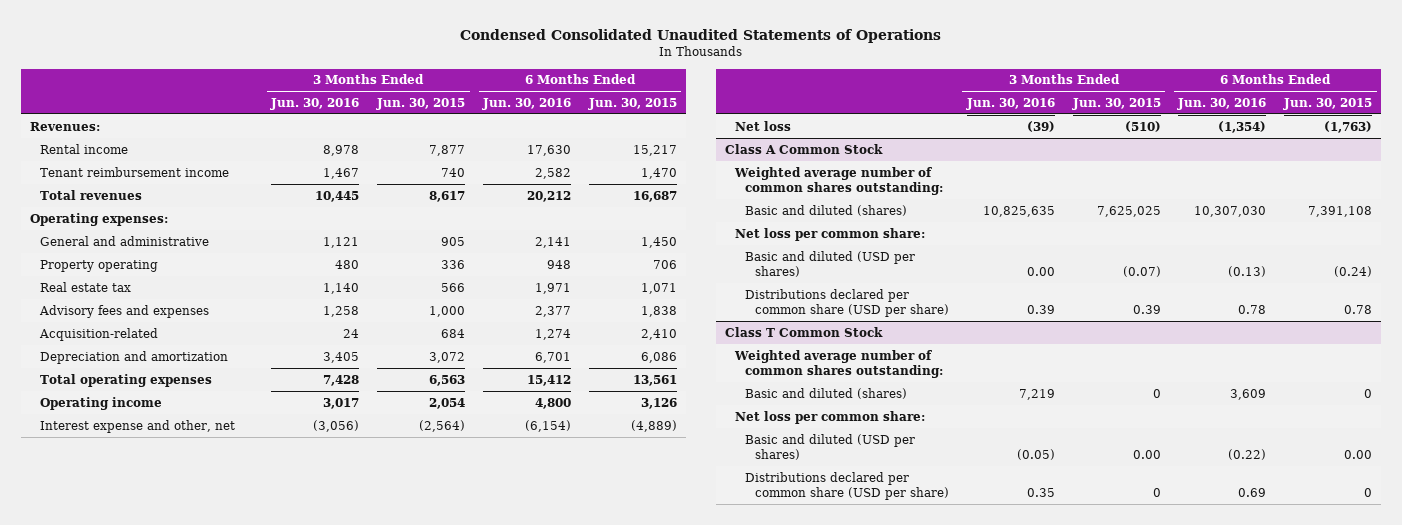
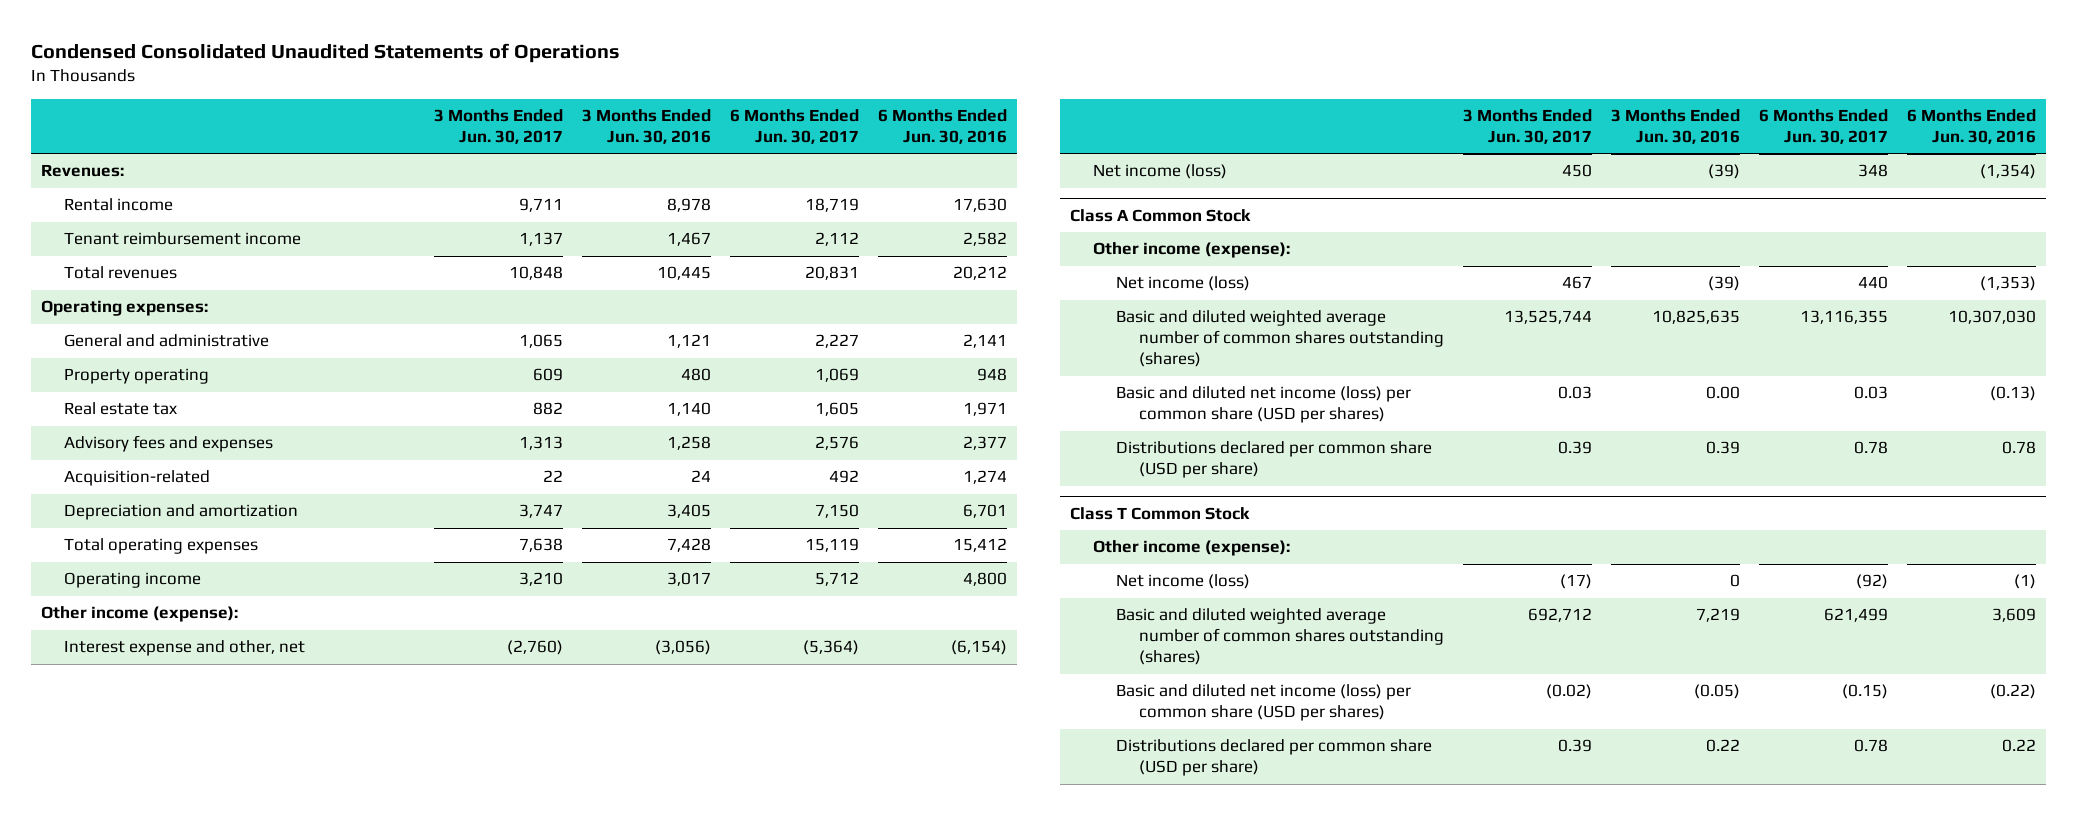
- | 3 Months Ended Jun. 30, 2016 | 3 Months Ended Jun. 30, 2015 | 6 Months Ended Jun. 30, 2016 | 6 Months Ended Jun. 30, 2015
+ | 3 Months Ended Jun. 30, 2017 | 3 Months Ended Jun. 30, 2016 | 6 Months Ended Jun. 30, 2017 | 6 Months Ended Jun. 30, 2016
+ Other income (expense):
- Net loss | (39) | (510) | (1,354) | (1,763)
+ Net income (loss) | 450 | (39) | 348 | (1,354)
@ Class A Common Stock
- Weighted average number of common shares outstanding:
- Basic and diluted (shares) | 10,825,635 | 7,625,025 | 10,307,030 | 7,391,108
- Net loss per common share:
- Basic and diluted (USD per shares) | 0.00 | (0.07) | (0.13) | (0.24)
+ Other income (expense):
+ Net income (loss) | 467 | (39) | 440 | (1,353)
+ Basic and diluted weighted average number of common shares outstanding (shares) | 13,525,744 | 10,825,635 | 13,116,355 | 10,307,030
+ Basic and diluted net income (loss) per common share (USD per shares) | 0.03 | 0.00 | 0.03 | (0.13)
@ Class T Common Stock
- Weighted average number of common shares outstanding:
- Basic and diluted (shares) | 7,219 | 0 | 3,609 | 0
- Net loss per common share:
- Basic and diluted (USD per shares) | (0.05) | 0.00 | (0.22) | 0.00
- Distributions declared per common share (USD per share) | 0.35 | 0 | 0.69 | 0
+ Other income (expense):
+ Net income (loss) | (17) | 0 | (92) | (1)
+ Basic and diluted weighted average number of common shares outstanding (shares) | 692,712 | 7,219 | 621,499 | 3,609
+ Basic and diluted net income (loss) per common share (USD per shares) | (0.02) | (0.05) | (0.15) | (0.22)
+ Distributions declared per common share (USD per share) | 0.39 | 0.22 | 0.78 | 0.22

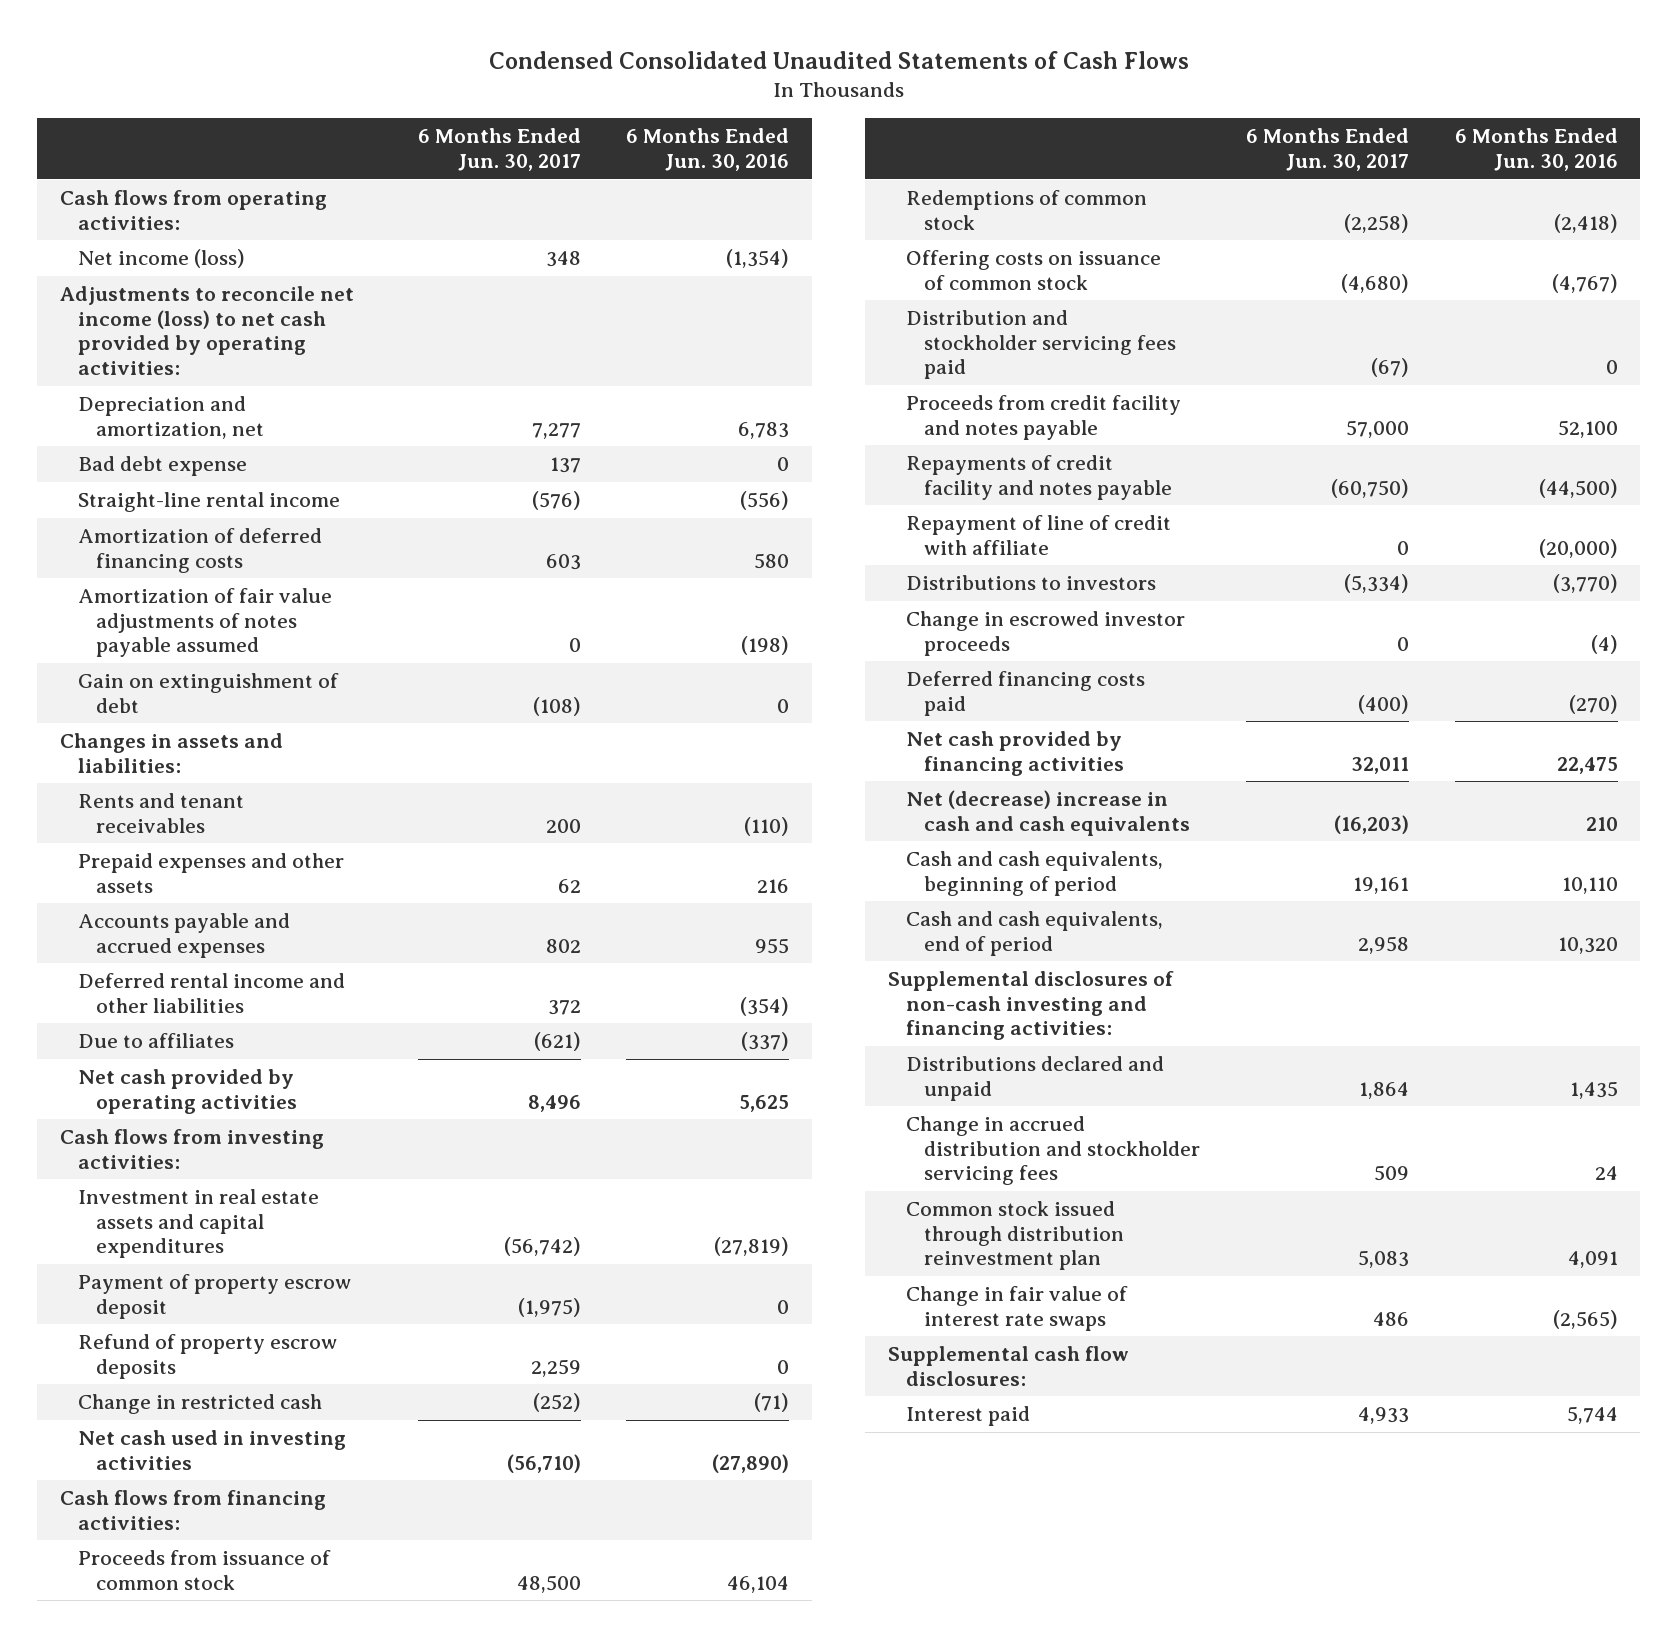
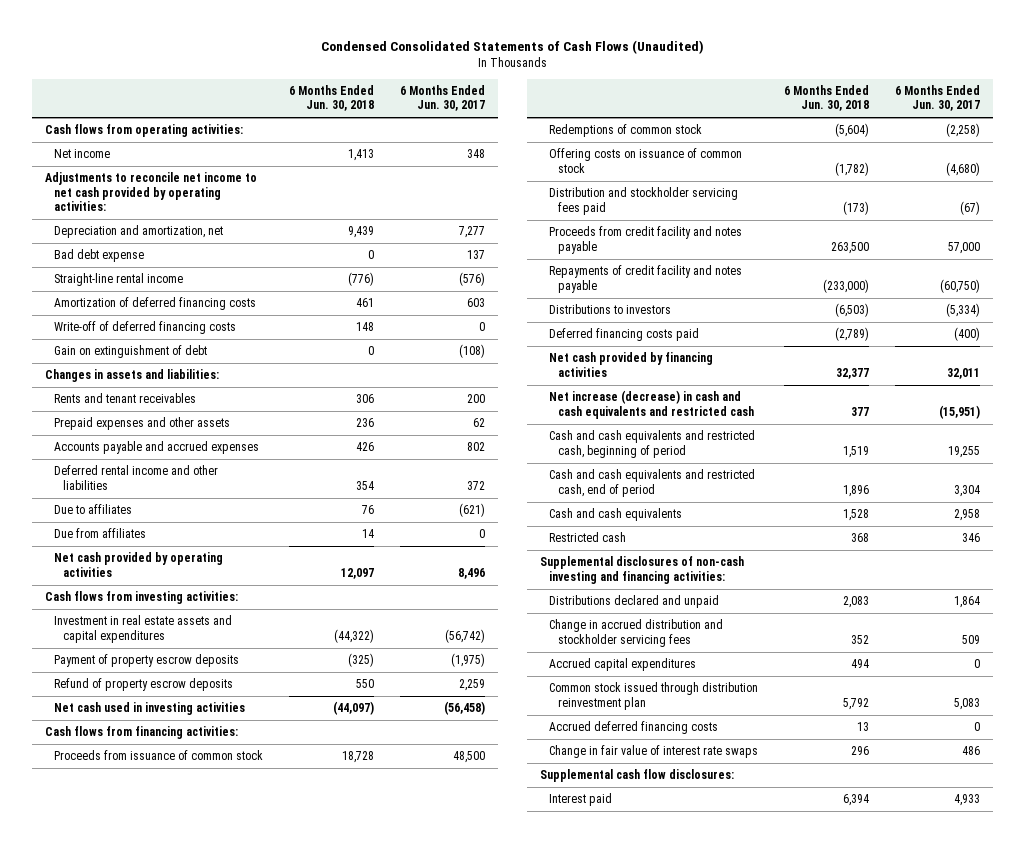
- Condensed Consolidated Unaudited Statements of Cash Flows
+ Condensed Consolidated Statements of Cash Flows (Unaudited)
- | 6 Months Ended Jun. 30, 2017 | 6 Months Ended Jun. 30, 2016
+ | 6 Months Ended Jun. 30, 2018 | 6 Months Ended Jun. 30, 2017
- Net income (loss) | 348 | (1,354)
- Adjustments to reconcile net income (loss) to net cash provided by operating activities:
+ Net income | 1,413 | 348
+ Adjustments to reconcile net income to net cash provided by operating activities:
- Amortization of fair value adjustments of notes payable assumed | 0 | (198)
+ Write-off of deferred financing costs | 148 | 0
+ Due from affiliates | 14 | 0
- Payment of property escrow deposit | (1,975) | 0
+ Payment of property escrow deposits | (325) | (1,975)
- Change in restricted cash | (252) | (71)
- Net cash used in investing activities | (56,710) | (27,890)
+ Net cash used in investing activities | (44,097) | (56,458)
- Repayment of line of credit with affiliate | 0 | (20,000)
- Change in escrowed investor proceeds | 0 | (4)
- Net (decrease) increase in cash and cash equivalents | (16,203) | 210
- Cash and cash equivalents, beginning of period | 19,161 | 10,110
- Cash and cash equivalents, end of period | 2,958 | 10,320
+ Net increase (decrease) in cash and cash equivalents and restricted cash | 377 | (15,951)
+ Cash and cash equivalents and restricted cash, beginning of period | 1,519 | 19,255
+ Cash and cash equivalents and restricted cash, end of period | 1,896 | 3,304
+ Cash and cash equivalents | 1,528 | 2,958
+ Restricted cash | 368 | 346
+ Accrued capital expenditures | 494 | 0
+ Accrued deferred financing costs | 13 | 0

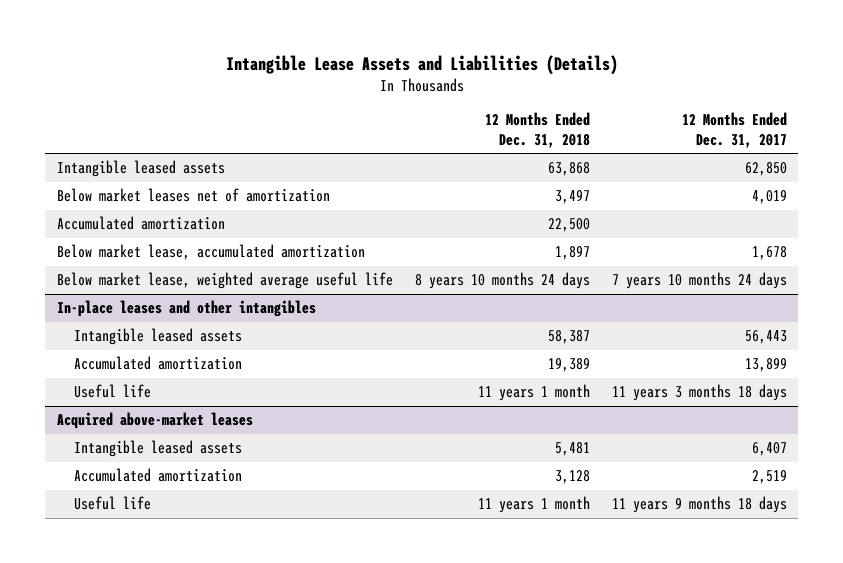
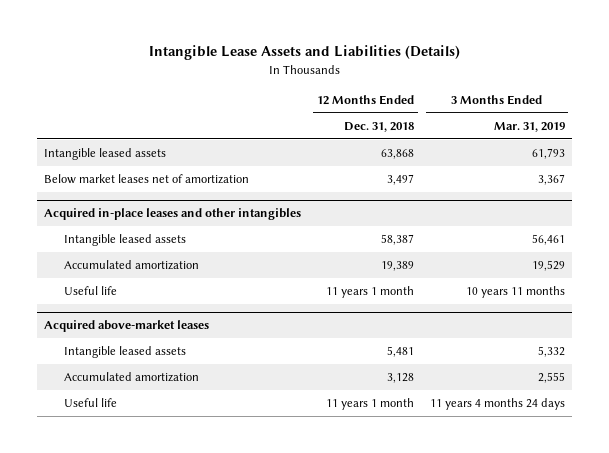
- | 12 Months Ended Dec. 31, 2018 | 12 Months Ended Dec. 31, 2017
+ | 12 Months Ended Dec. 31, 2018 | 3 Months Ended Mar. 31, 2019
- Accumulated amortization | 22,500 |
- Below market lease, accumulated amortization | 1,897 | 1,678
- Below market lease, weighted average useful life | 8 years 10 months 24 days | 7 years 10 months 24 days
- In-place leases and other intangibles
+ Acquired in-place leases and other intangibles

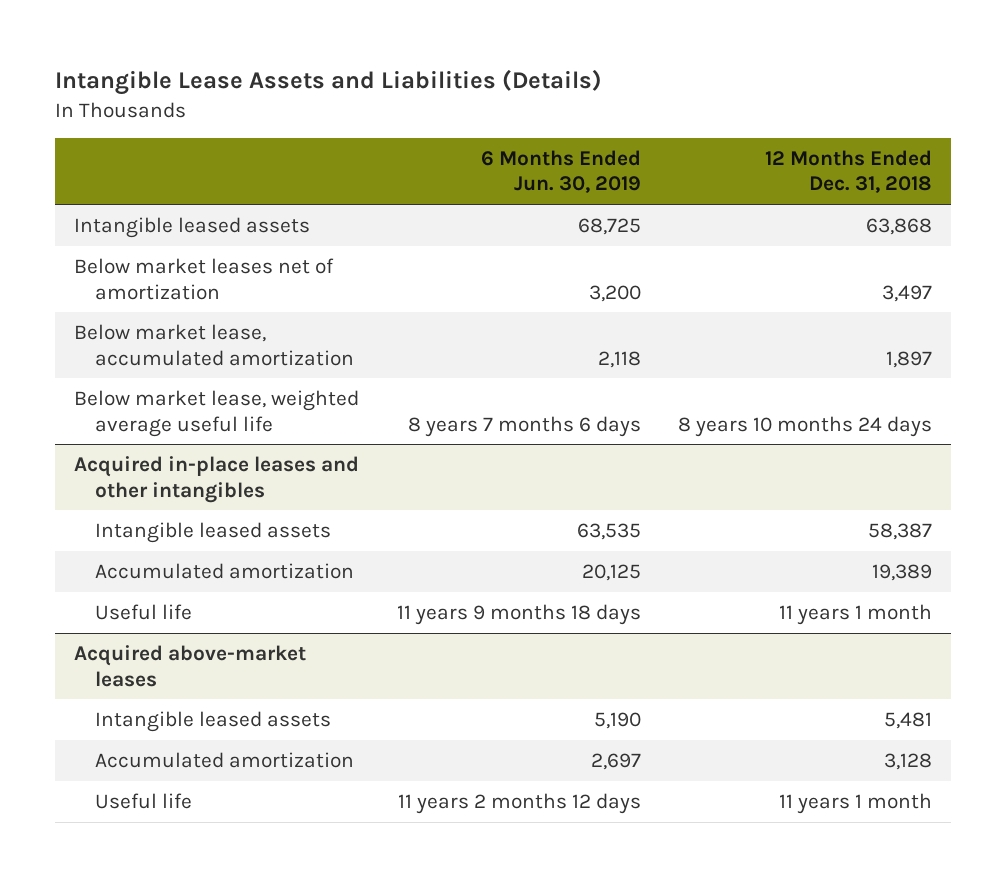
- | 12 Months Ended Dec. 31, 2018 | 3 Months Ended Mar. 31, 2019
+ | 6 Months Ended Jun. 30, 2019 | 12 Months Ended Dec. 31, 2018
+ Below market lease, accumulated amortization | 2,118 | 1,897
+ Below market lease, weighted average useful life | 8 years 7 months 6 days | 8 years 10 months 24 days

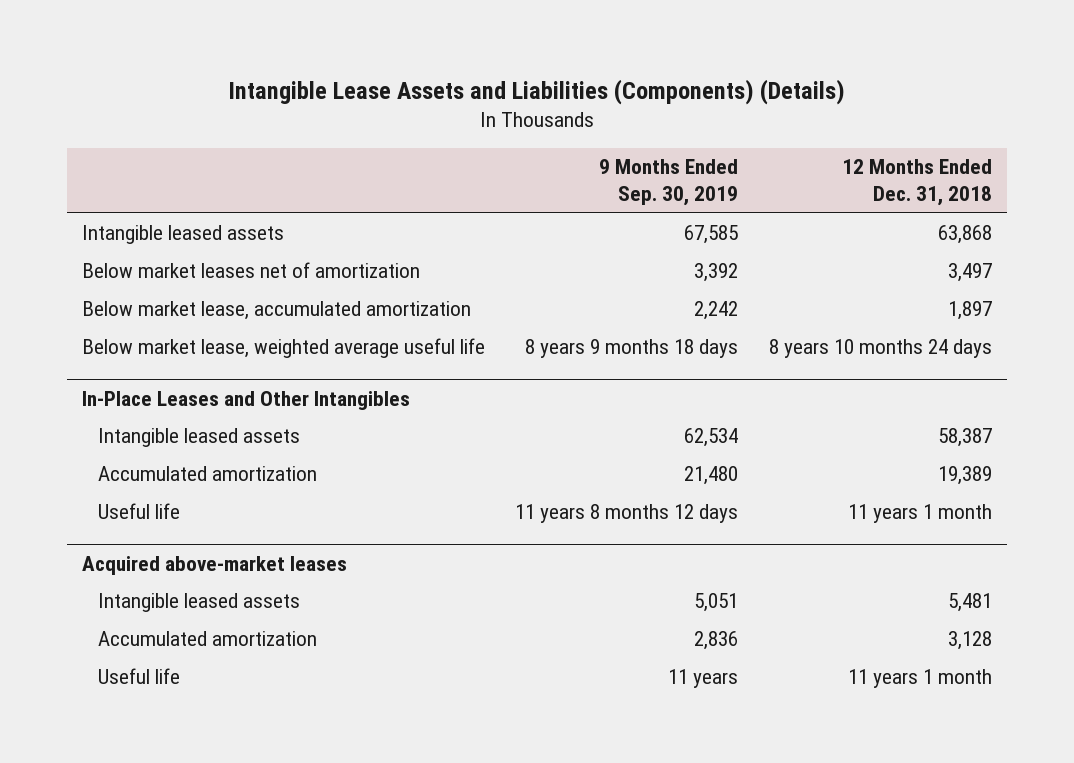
- Intangible Lease Assets and Liabilities (Details)
+ Intangible Lease Assets and Liabilities (Components) (Details)
- | 6 Months Ended Jun. 30, 2019 | 12 Months Ended Dec. 31, 2018
+ | 9 Months Ended Sep. 30, 2019 | 12 Months Ended Dec. 31, 2018
- Acquired in-place leases and other intangibles
+ In-Place Leases and Other Intangibles

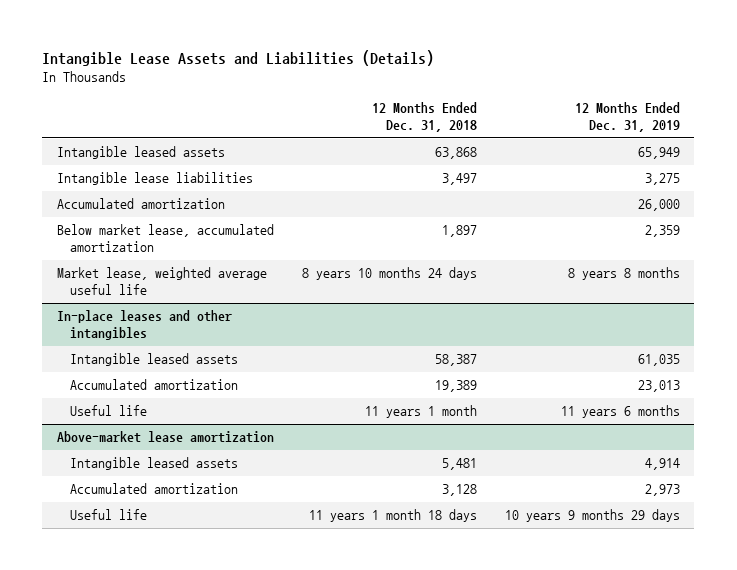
- Intangible Lease Assets and Liabilities (Components) (Details)
+ Intangible Lease Assets and Liabilities (Details)
- | 9 Months Ended Sep. 30, 2019 | 12 Months Ended Dec. 31, 2018
+ | 12 Months Ended Dec. 31, 2018 | 12 Months Ended Dec. 31, 2019
- Below market leases net of amortization | 3,392 | 3,497
+ Intangible lease liabilities | 3,497 | 3,275
+ Accumulated amortization | | 26,000
- Below market lease, weighted average useful life | 8 years 9 months 18 days | 8 years 10 months 24 days
- In-Place Leases and Other Intangibles
+ Market lease, weighted average useful life | 8 years 10 months 24 days | 8 years 8 months
+ In-place leases and other intangibles
- Acquired above-market leases
+ Above-market lease amortization
- Useful life | 11 years | 11 years 1 month
+ Useful life | 11 years 1 month 18 days | 10 years 9 months 29 days

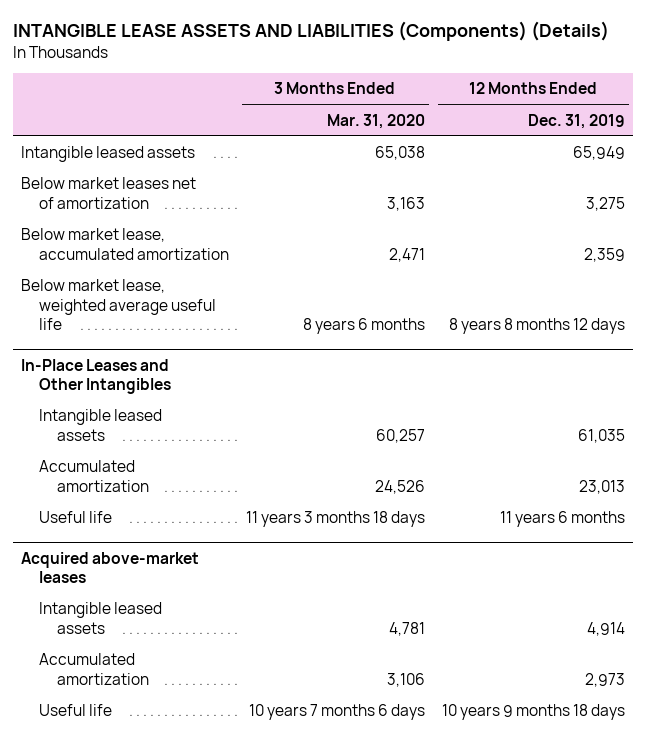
- Intangible Lease Assets and Liabilities (Details)
+ INTANGIBLE LEASE ASSETS AND LIABILITIES (Components) (Details)
- | 12 Months Ended Dec. 31, 2018 | 12 Months Ended Dec. 31, 2019
+ | 3 Months Ended Mar. 31, 2020 | 12 Months Ended Dec. 31, 2019
- Intangible lease liabilities | 3,497 | 3,275
- Accumulated amortization | | 26,000
+ Below market leases net of amortization | 3,163 | 3,275
- Market lease, weighted average useful life | 8 years 10 months 24 days | 8 years 8 months
- In-place leases and other intangibles
+ Below market lease, weighted average useful life | 8 years 6 months | 8 years 8 months 12 days
+ In-Place Leases and Other Intangibles
- Above-market lease amortization
+ Acquired above-market leases
- Useful life | 11 years 1 month 18 days | 10 years 9 months 29 days
+ Useful life | 10 years 7 months 6 days | 10 years 9 months 18 days

